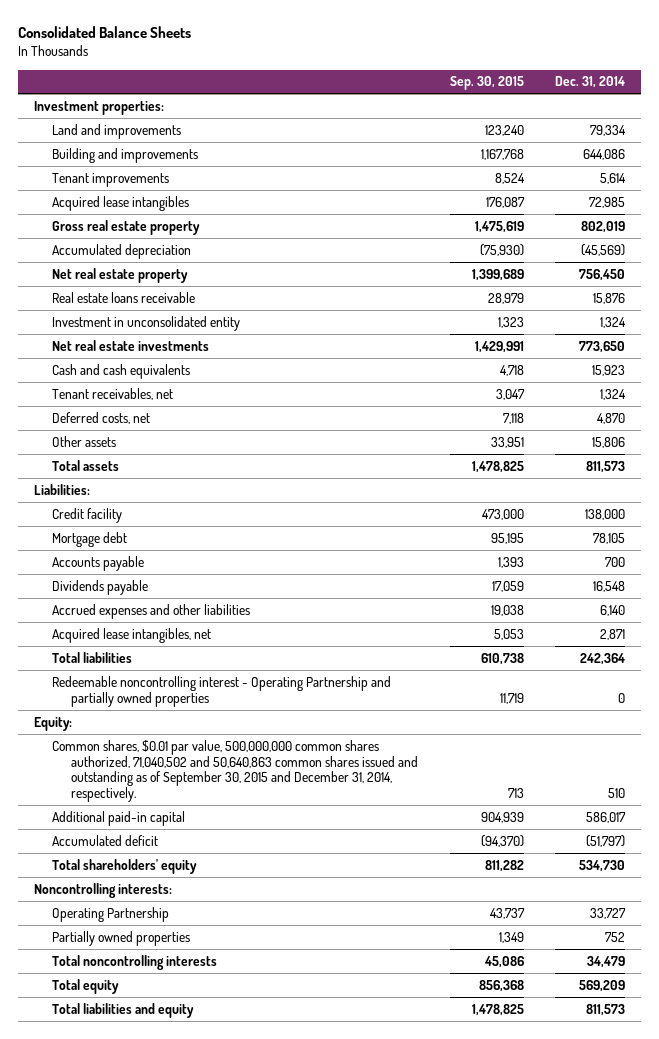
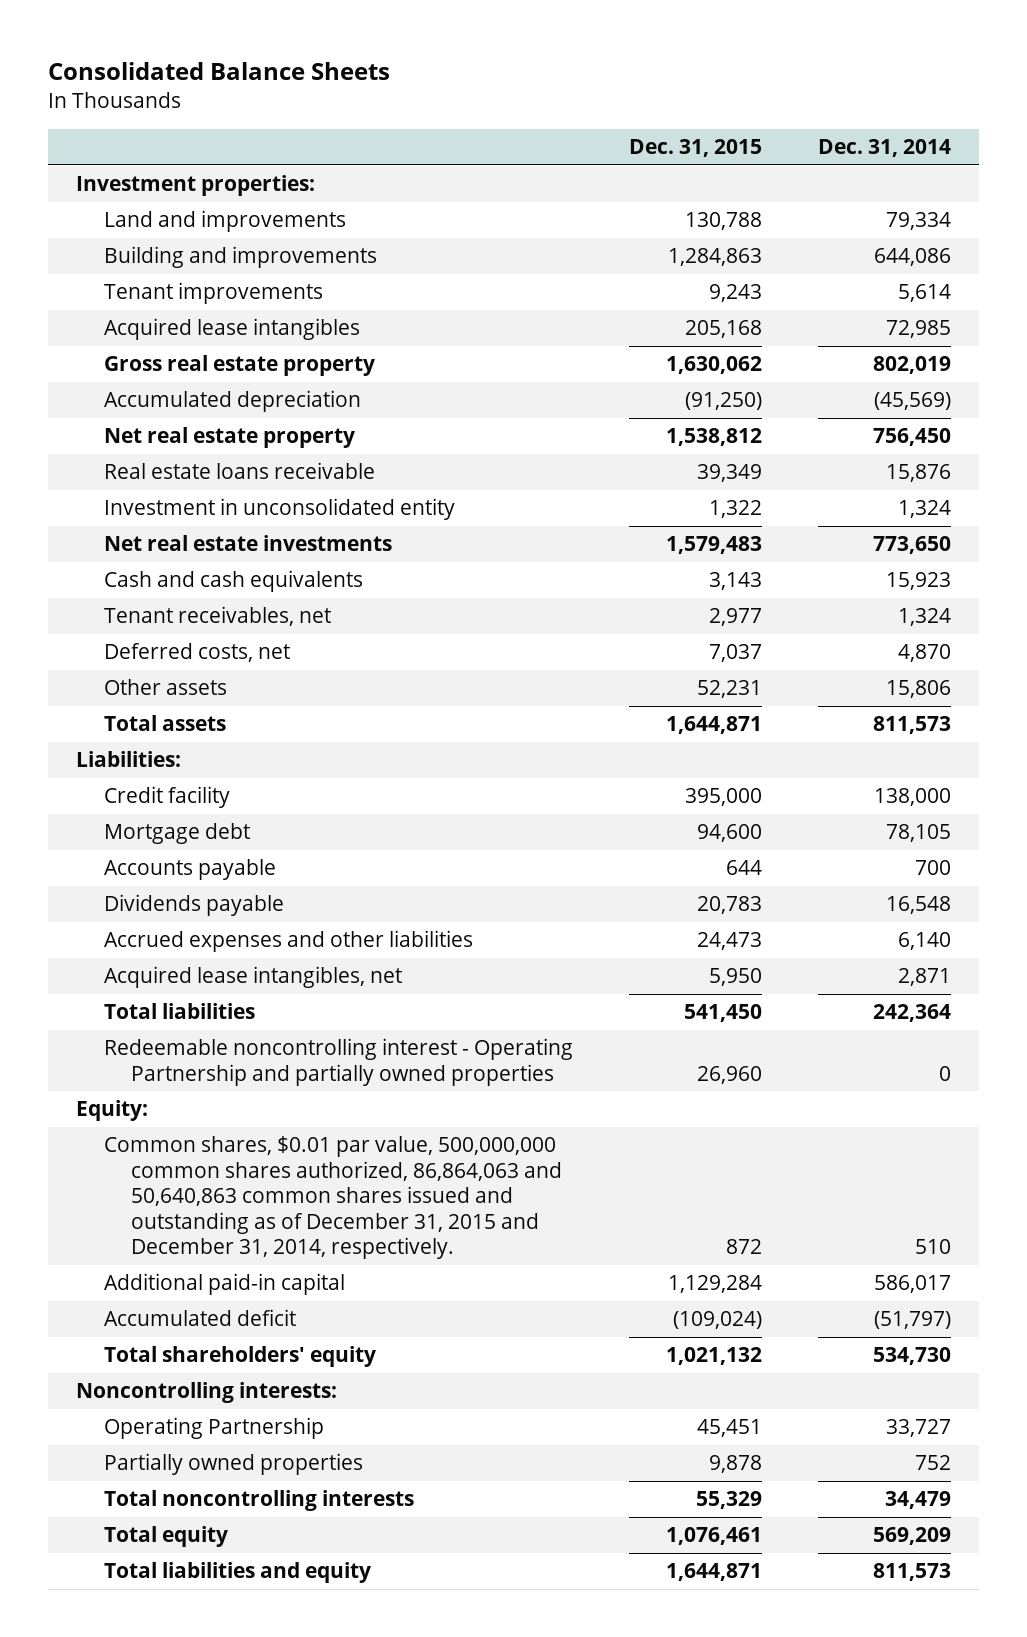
- | Sep. 30, 2015 | Dec. 31, 2014
+ | Dec. 31, 2015 | Dec. 31, 2014
- Common shares, $0.01 par value, 500,000,000 common shares authorized, 71,040,502 and 50,640,863 common shares issued and outstanding as of September 30, 2015 and December 31, 2014, respectively. | 713 | 510
+ Common shares, $0.01 par value, 500,000,000 common shares authorized, 86,864,063 and 50,640,863 common shares issued and outstanding as of December 31, 2015 and December 31, 2014, respectively. | 872 | 510

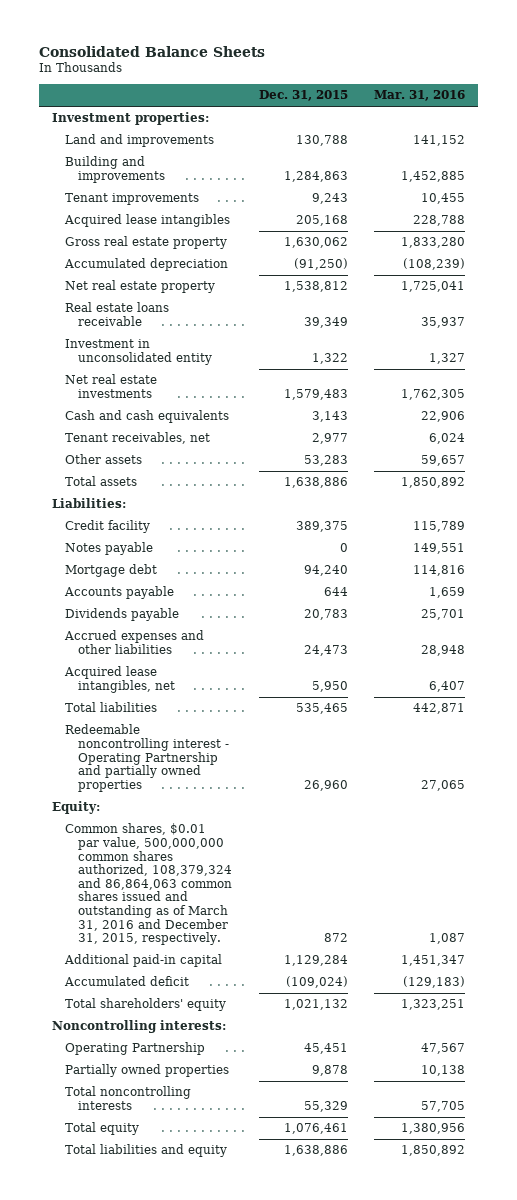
- | Dec. 31, 2015 | Dec. 31, 2014
+ | Dec. 31, 2015 | Mar. 31, 2016
- Deferred costs, net | 7,037 | 4,870
- Other assets | 52,231 | 15,806
- Total assets | 1,644,871 | 811,573
+ Other assets | 53,283 | 59,657
+ Total assets | 1,638,886 | 1,850,892
- Credit facility | 395,000 | 138,000
- Mortgage debt | 94,600 | 78,105
+ Credit facility | 389,375 | 115,789
+ Notes payable | 0 | 149,551
+ Mortgage debt | 94,240 | 114,816
- Total liabilities | 541,450 | 242,364
+ Total liabilities | 535,465 | 442,871
- Common shares, $0.01 par value, 500,000,000 common shares authorized, 86,864,063 and 50,640,863 common shares issued and outstanding as of December 31, 2015 and December 31, 2014, respectively. | 872 | 510
+ Common shares, $0.01 par value, 500,000,000 common shares authorized, 108,379,324 and 86,864,063 common shares issued and outstanding as of March 31, 2016 and December 31, 2015, respectively. | 872 | 1,087
- Total liabilities and equity | 1,644,871 | 811,573
+ Total liabilities and equity | 1,638,886 | 1,850,892

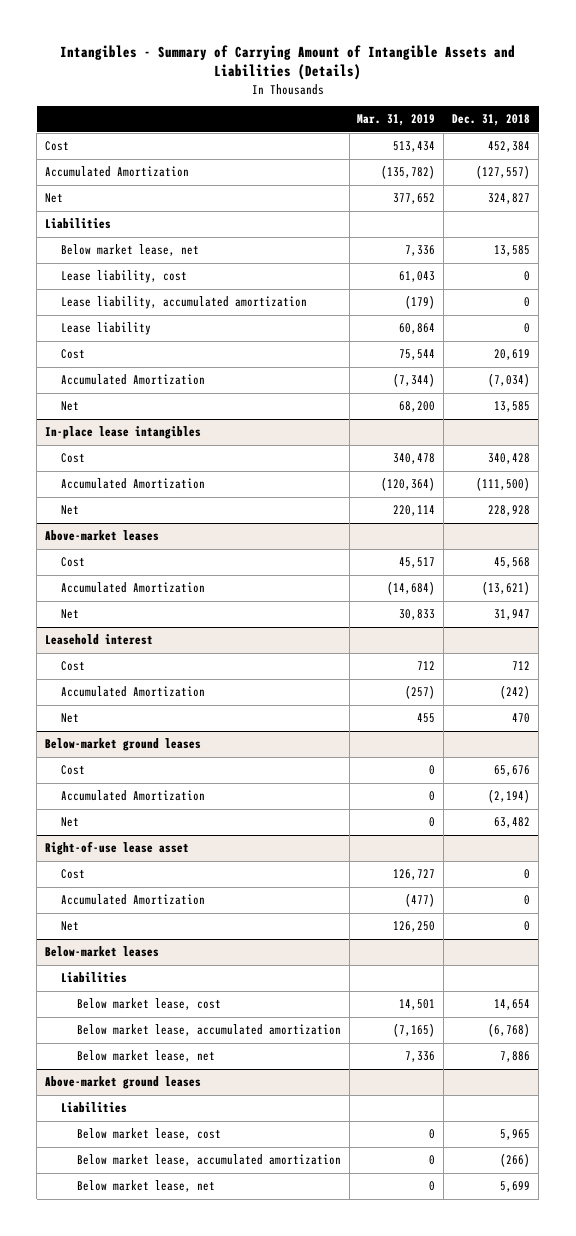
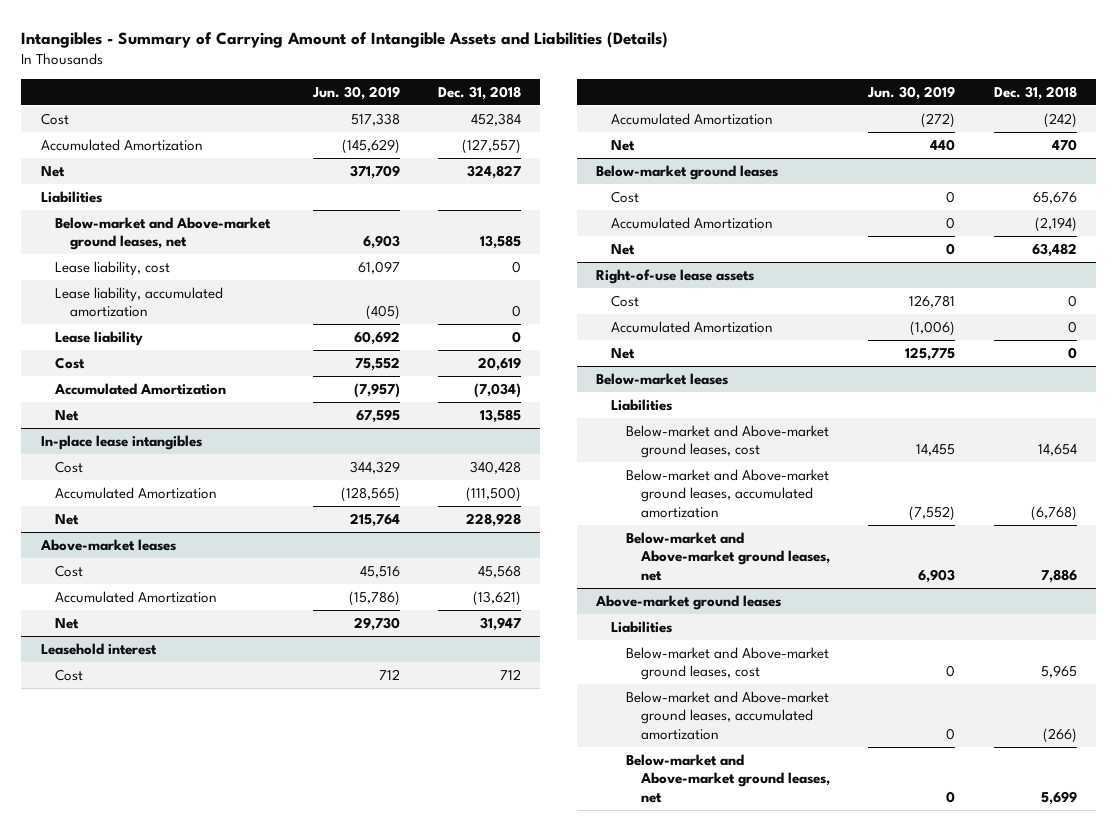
- | Mar. 31, 2019 | Dec. 31, 2018
+ | Jun. 30, 2019 | Dec. 31, 2018
- Below market lease, net | 7,336 | 13,585
+ Below-market and Above-market ground leases, net | 6,903 | 13,585
- Right-of-use lease asset
+ Right-of-use lease assets
@ Below-market leases
- Below market lease, cost | 14,501 | 14,654
- Below market lease, accumulated amortization | (7,165) | (6,768)
- Below market lease, net | 7,336 | 7,886
+ Below-market and Above-market ground leases, cost | 14,455 | 14,654
+ Below-market and Above-market ground leases, accumulated amortization | (7,552) | (6,768)
+ Below-market and Above-market ground leases, net | 6,903 | 7,886
@ Above-market ground leases
- Below market lease, cost | 0 | 5,965
- Below market lease, accumulated amortization | 0 | (266)
- Below market lease, net | 0 | 5,699
+ Below-market and Above-market ground leases, cost | 0 | 5,965
+ Below-market and Above-market ground leases, accumulated amortization | 0 | (266)
+ Below-market and Above-market ground leases, net | 0 | 5,699

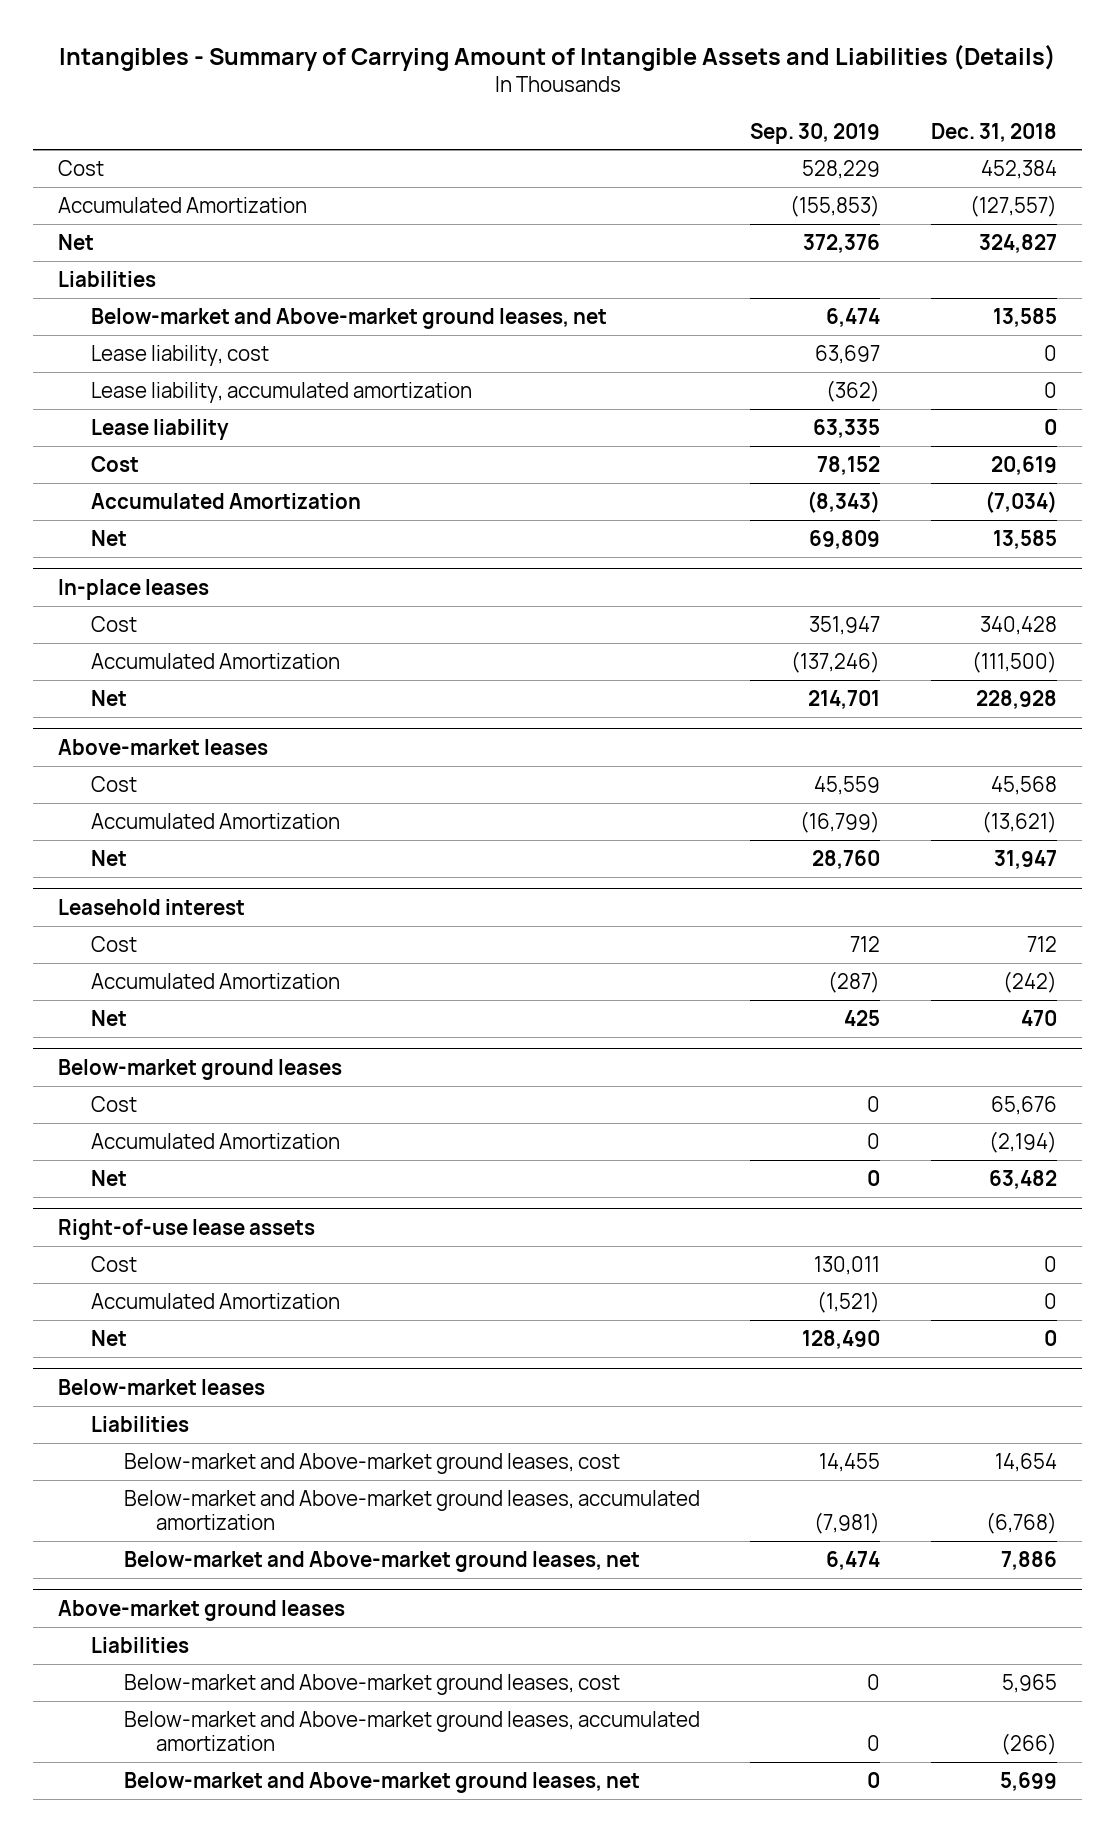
- | Jun. 30, 2019 | Dec. 31, 2018
+ | Sep. 30, 2019 | Dec. 31, 2018
- In-place lease intangibles
+ In-place leases

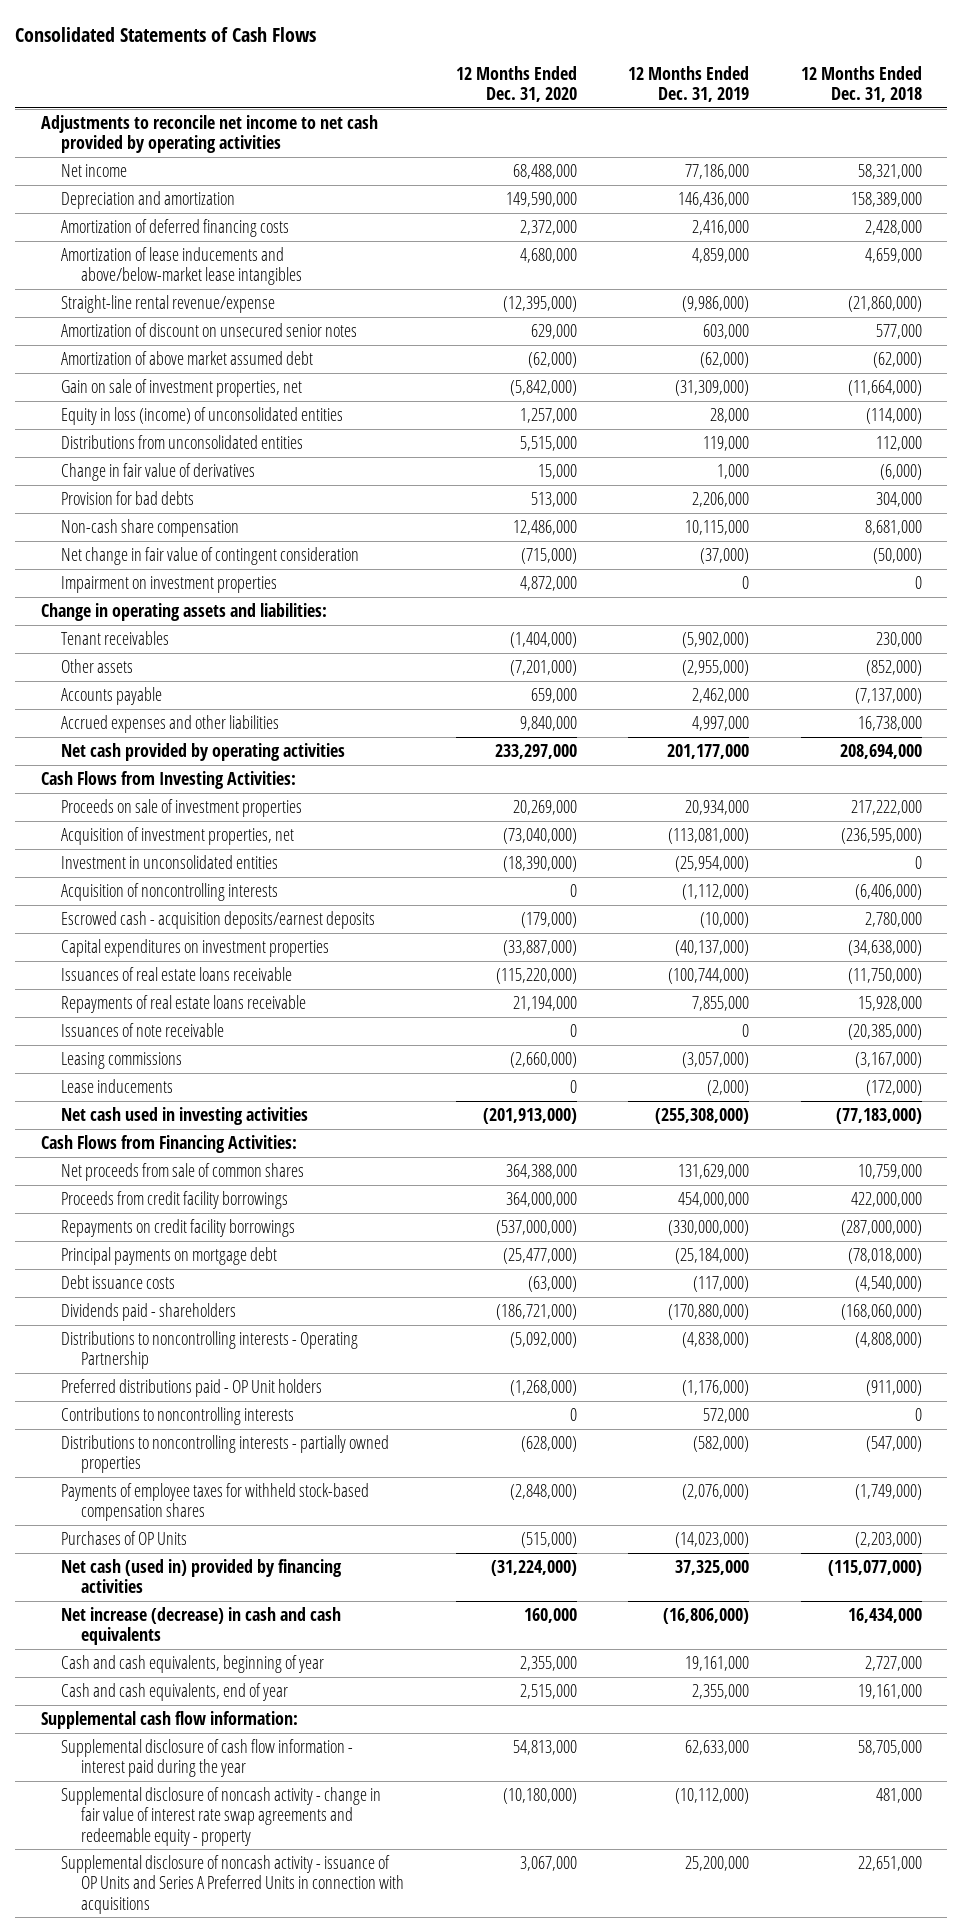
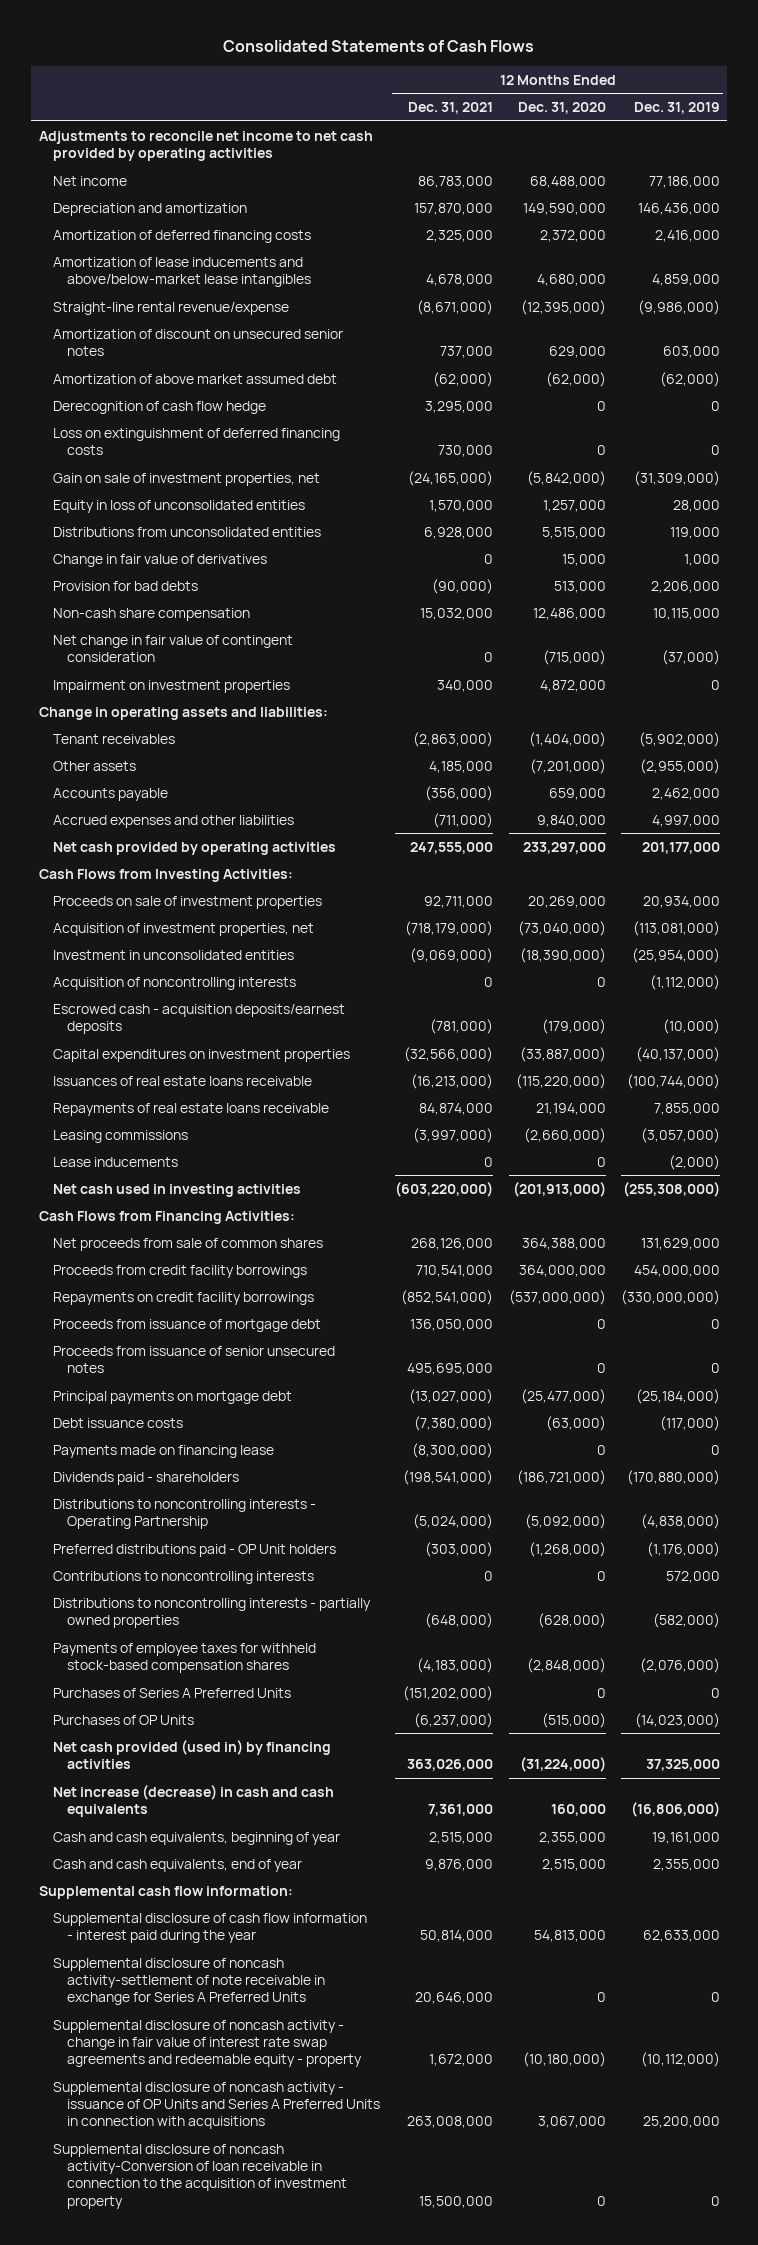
- | 12 Months Ended Dec. 31, 2020 | 12 Months Ended Dec. 31, 2019 | 12 Months Ended Dec. 31, 2018
+ | 12 Months Ended Dec. 31, 2021 | 12 Months Ended Dec. 31, 2020 | 12 Months Ended Dec. 31, 2019
+ Derecognition of cash flow hedge | 3,295,000 | 0 | 0
+ Loss on extinguishment of deferred financing costs | 730,000 | 0 | 0
- Equity in loss (income) of unconsolidated entities | 1,257,000 | 28,000 | (114,000)
+ Equity in loss of unconsolidated entities | 1,570,000 | 1,257,000 | 28,000
- Issuances of note receivable | 0 | 0 | (20,385,000)
+ Proceeds from issuance of mortgage debt | 136,050,000 | 0 | 0
+ Proceeds from issuance of senior unsecured notes | 495,695,000 | 0 | 0
+ Payments made on financing lease | (8,300,000) | 0 | 0
+ Purchases of Series A Preferred Units | (151,202,000) | 0 | 0
- Net cash (used in) provided by financing activities | (31,224,000) | 37,325,000 | (115,077,000)
+ Net cash provided (used in) by financing activities | 363,026,000 | (31,224,000) | 37,325,000
+ Supplemental disclosure of noncash activity-settlement of note receivable in exchange for Series A Preferred Units | 20,646,000 | 0 | 0
+ Supplemental disclosure of noncash activity-Conversion of loan receivable in connection to the acquisition of investment property | 15,500,000 | 0 | 0

